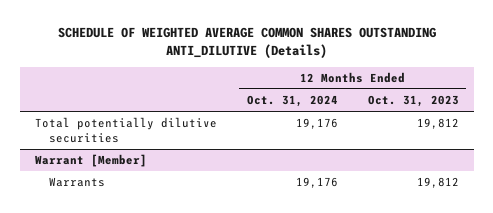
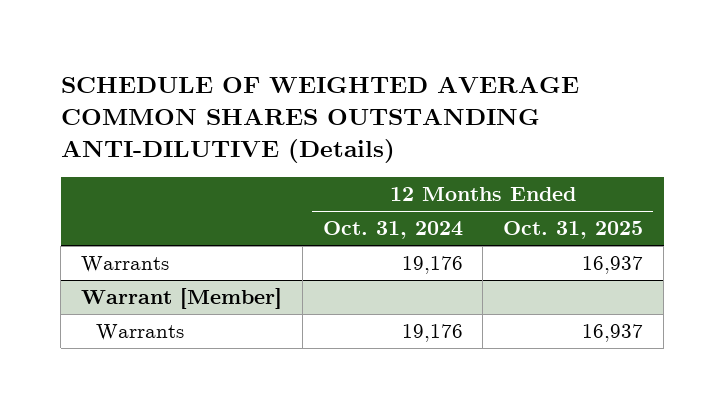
- SCHEDULE OF WEIGHTED AVERAGE COMMON SHARES OUTSTANDING ANTI_DILUTIVE (Details)
+ SCHEDULE OF WEIGHTED AVERAGE COMMON SHARES OUTSTANDING ANTI-DILUTIVE (Details)
- | 12 Months Ended Oct. 31, 2024 | 12 Months Ended Oct. 31, 2023
+ | 12 Months Ended Oct. 31, 2024 | 12 Months Ended Oct. 31, 2025
- Total potentially dilutive securities | 19,176 | 19,812
+ Warrants | 19,176 | 16,937

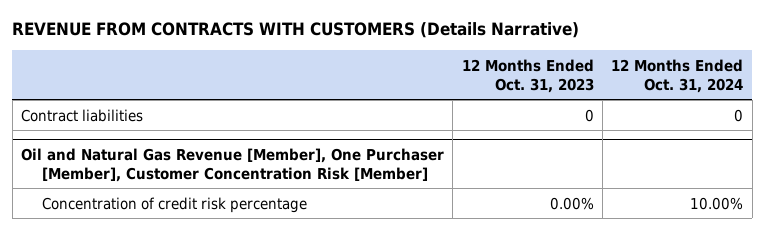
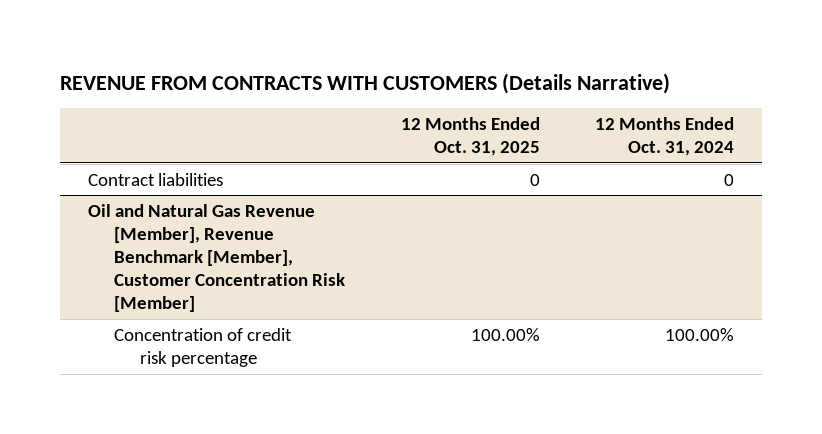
- | 12 Months Ended Oct. 31, 2023 | 12 Months Ended Oct. 31, 2024
+ | 12 Months Ended Oct. 31, 2025 | 12 Months Ended Oct. 31, 2024
- Oil and Natural Gas Revenue [Member], One Purchaser [Member], Customer Concentration Risk [Member]
- Concentration of credit risk percentage | 0.00% | 10.00%
+ Oil and Natural Gas Revenue [Member], Revenue Benchmark [Member], Customer Concentration Risk [Member]
+ Concentration of credit risk percentage | 100.00% | 100.00%

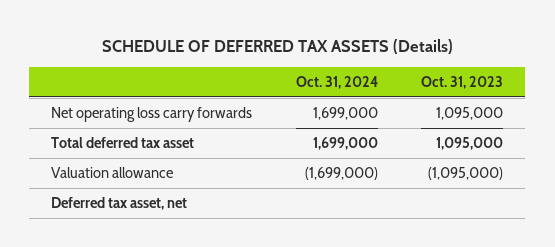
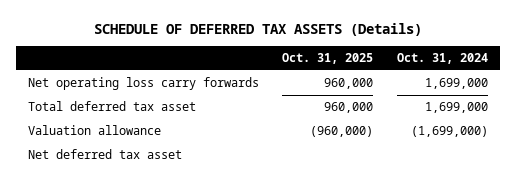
- | Oct. 31, 2024 | Oct. 31, 2023
+ | Oct. 31, 2025 | Oct. 31, 2024
- Deferred tax asset, net
+ Net deferred tax asset

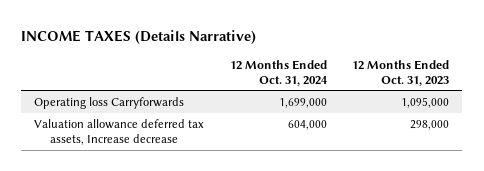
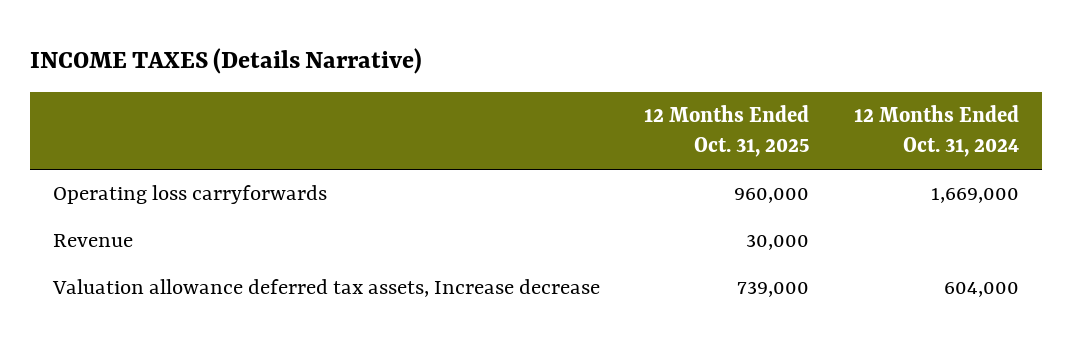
- | 12 Months Ended Oct. 31, 2024 | 12 Months Ended Oct. 31, 2023
+ | 12 Months Ended Oct. 31, 2025 | 12 Months Ended Oct. 31, 2024
- Operating loss Carryforwards | 1,699,000 | 1,095,000
+ Operating loss carryforwards | 960,000 | 1,669,000
+ Revenue | 30,000 |

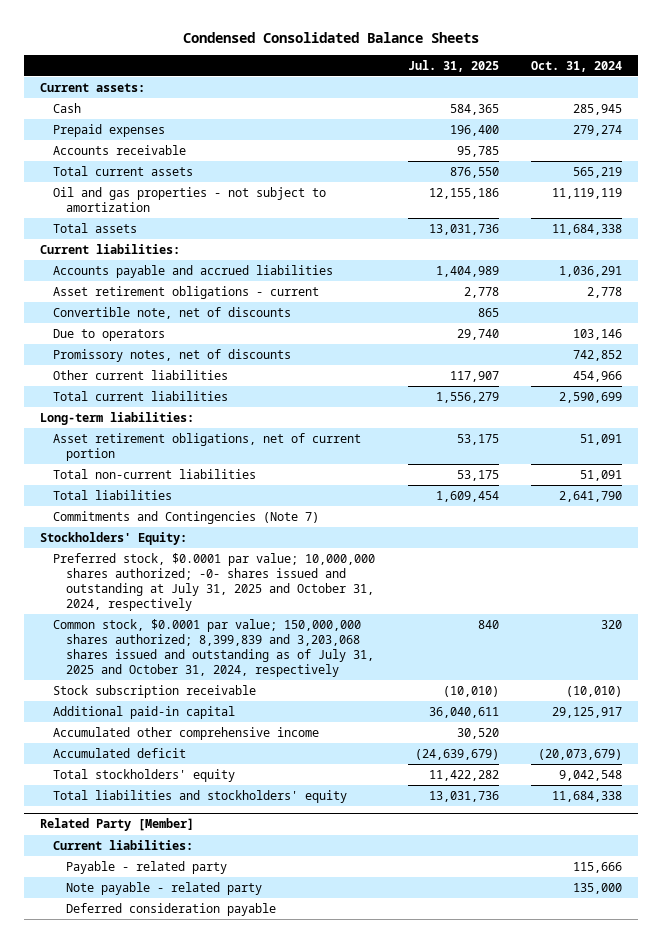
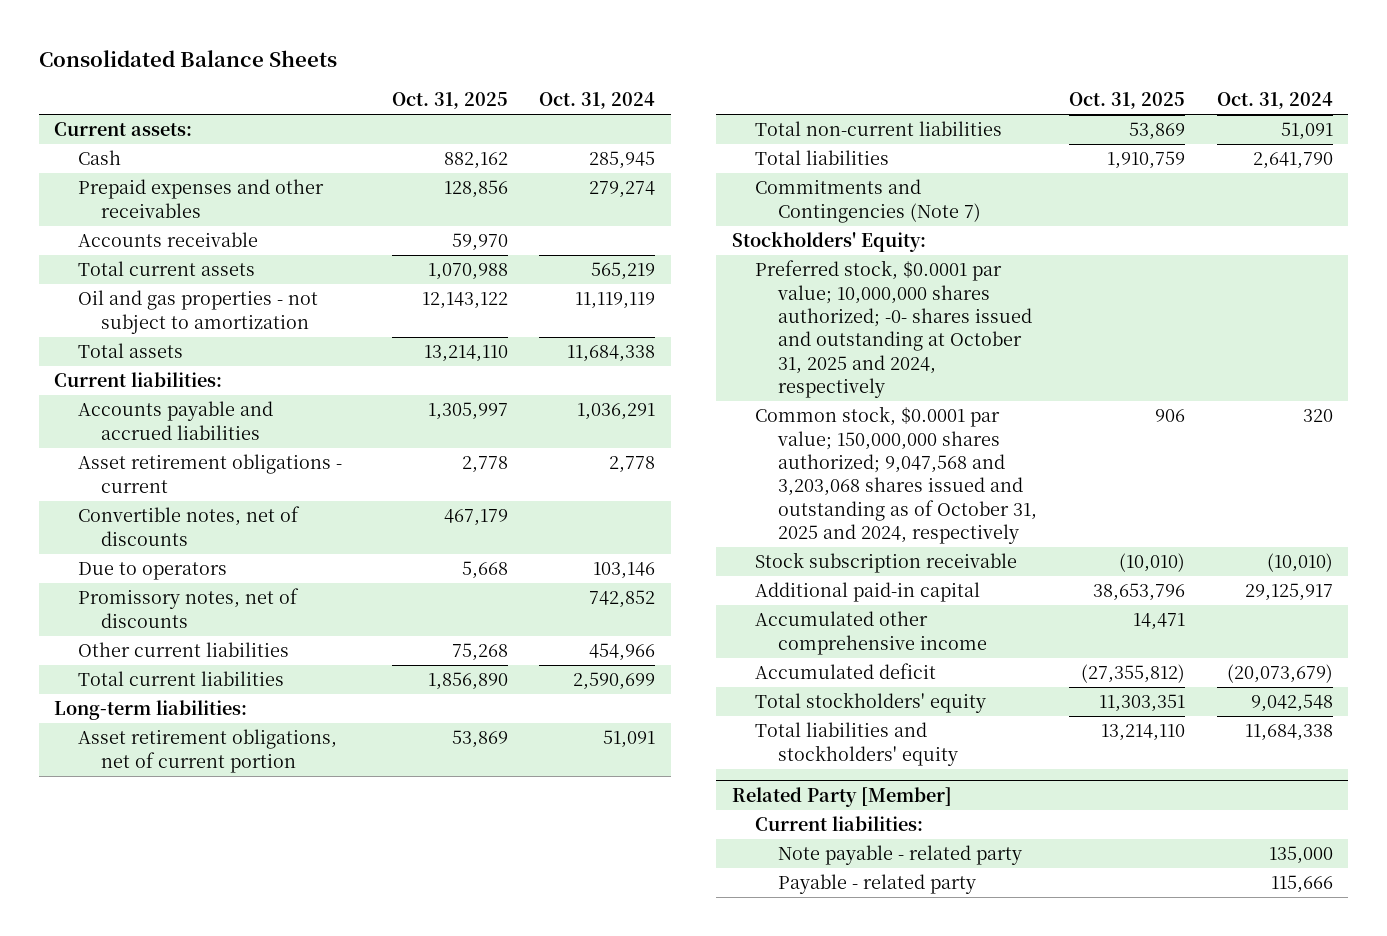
- Condensed Consolidated Balance Sheets
+ Consolidated Balance Sheets
- | Jul. 31, 2025 | Oct. 31, 2024
+ | Oct. 31, 2025 | Oct. 31, 2024
- Prepaid expenses | 196,400 | 279,274
+ Prepaid expenses and other receivables | 128,856 | 279,274
- Convertible note, net of discounts | 865 |
+ Convertible notes, net of discounts | 467,179 |
- Preferred stock, $0.0001 par value; 10,000,000 shares authorized; -0- shares issued and outstanding at July 31, 2025 and October 31, 2024, respectively
- Common stock, $0.0001 par value; 150,000,000 shares authorized; 8,399,839 and 3,203,068 shares issued and outstanding as of July 31, 2025 and October 31, 2024, respectively | 840 | 320
+ Preferred stock, $0.0001 par value; 10,000,000 shares authorized; -0- shares issued and outstanding at October 31, 2025 and 2024, respectively
+ Common stock, $0.0001 par value; 150,000,000 shares authorized; 9,047,568 and 3,203,068 shares issued and outstanding as of October 31, 2025 and 2024, respectively | 906 | 320
@ Related Party [Member]
- Deferred consideration payable
moved down: Payable - related party | | 115,666

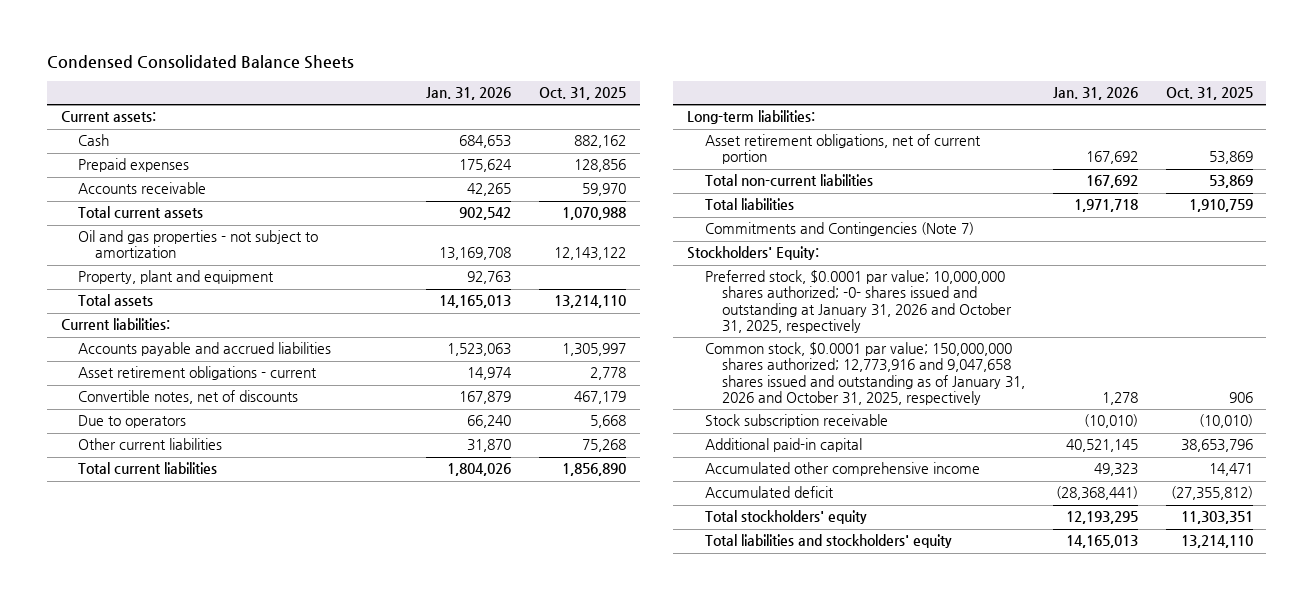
- Consolidated Balance Sheets
+ Condensed Consolidated Balance Sheets
- | Oct. 31, 2025 | Oct. 31, 2024
+ | Jan. 31, 2026 | Oct. 31, 2025
- Prepaid expenses and other receivables | 128,856 | 279,274
+ Prepaid expenses | 175,624 | 128,856
+ Property, plant and equipment | 92,763 |
- Promissory notes, net of discounts | | 742,852
- Preferred stock, $0.0001 par value; 10,000,000 shares authorized; -0- shares issued and outstanding at October 31, 2025 and 2024, respectively
- Common stock, $0.0001 par value; 150,000,000 shares authorized; 9,047,568 and 3,203,068 shares issued and outstanding as of October 31, 2025 and 2024, respectively | 906 | 320
+ Preferred stock, $0.0001 par value; 10,000,000 shares authorized; -0- shares issued and outstanding at January 31, 2026 and October 31, 2025, respectively
+ Common stock, $0.0001 par value; 150,000,000 shares authorized; 12,773,916 and 9,047,658 shares issued and outstanding as of January 31, 2026 and October 31, 2025, respectively | 1,278 | 906
- Related Party [Member]
- Current liabilities:
- Note payable - related party | | 135,000
- Payable - related party | | 115,666

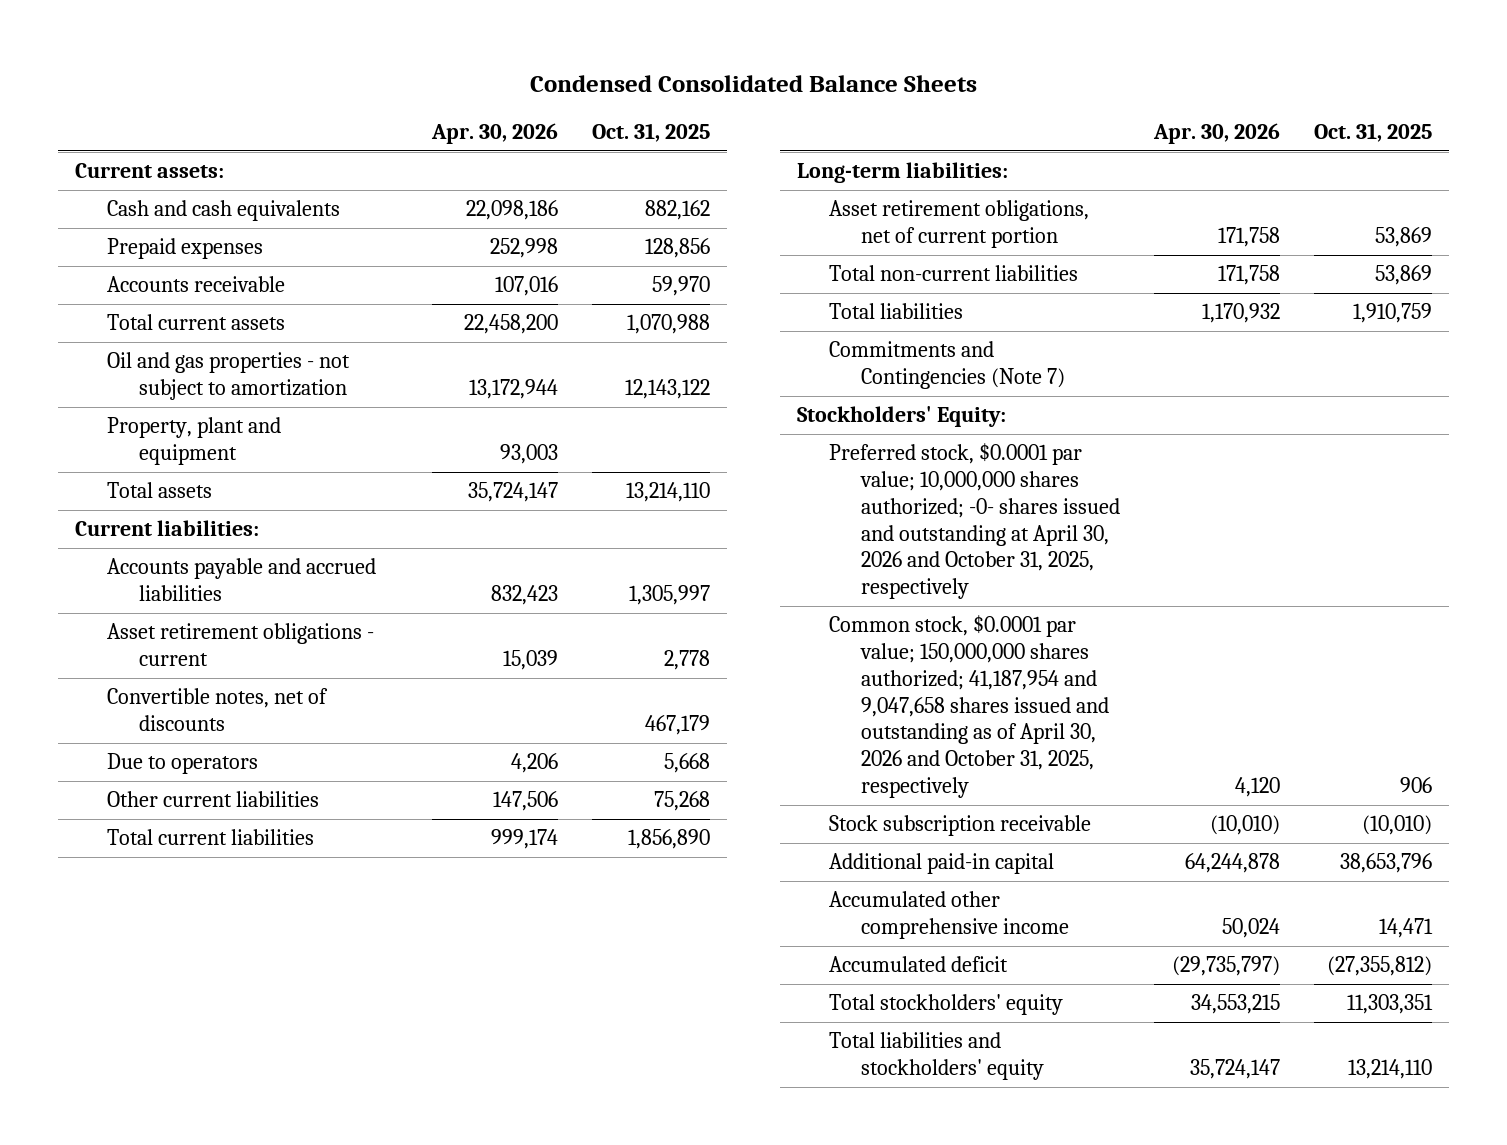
- | Jan. 31, 2026 | Oct. 31, 2025
+ | Apr. 30, 2026 | Oct. 31, 2025
- Cash | 684,653 | 882,162
+ Cash and cash equivalents | 22,098,186 | 882,162
- Preferred stock, $0.0001 par value; 10,000,000 shares authorized; -0- shares issued and outstanding at January 31, 2026 and October 31, 2025, respectively
- Common stock, $0.0001 par value; 150,000,000 shares authorized; 12,773,916 and 9,047,658 shares issued and outstanding as of January 31, 2026 and October 31, 2025, respectively | 1,278 | 906
+ Preferred stock, $0.0001 par value; 10,000,000 shares authorized; -0- shares issued and outstanding at April 30, 2026 and October 31, 2025, respectively
+ Common stock, $0.0001 par value; 150,000,000 shares authorized; 41,187,954 and 9,047,658 shares issued and outstanding as of April 30, 2026 and October 31, 2025, respectively | 4,120 | 906

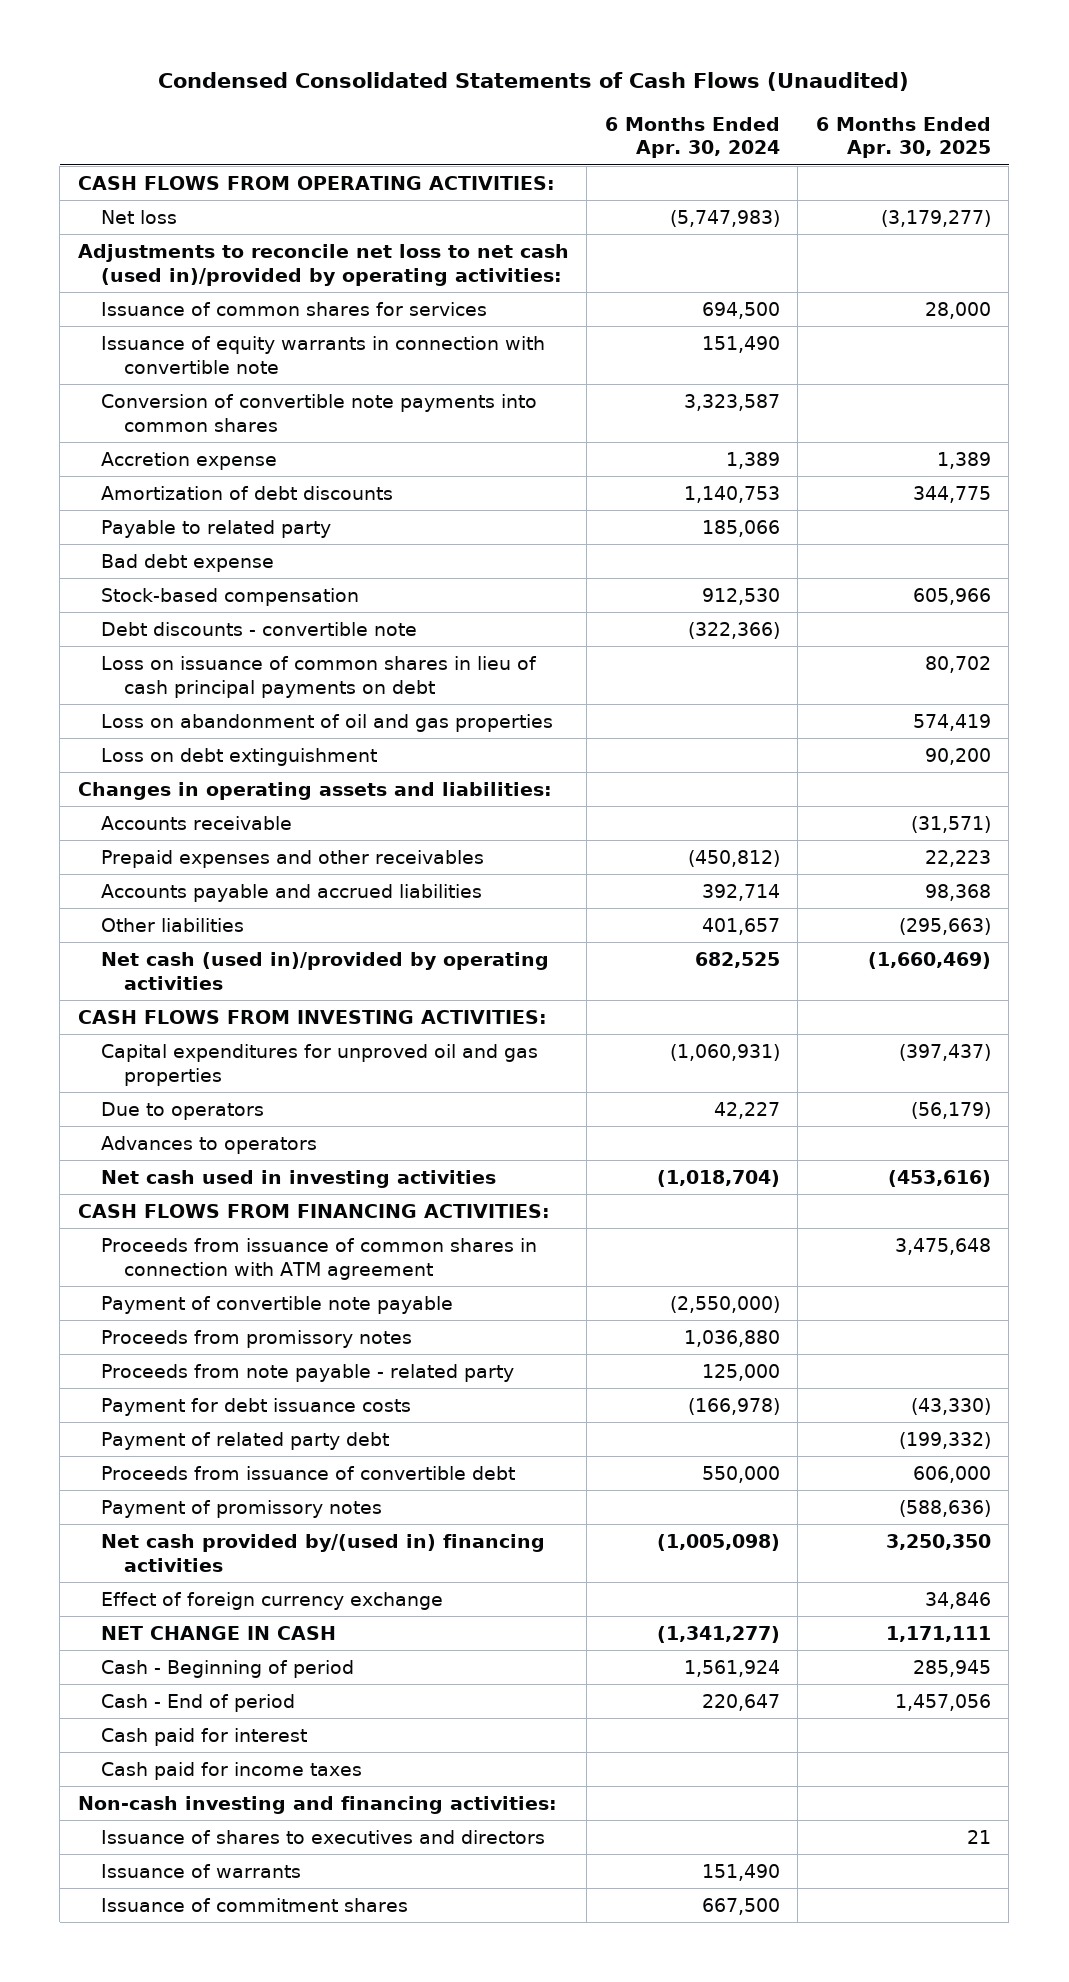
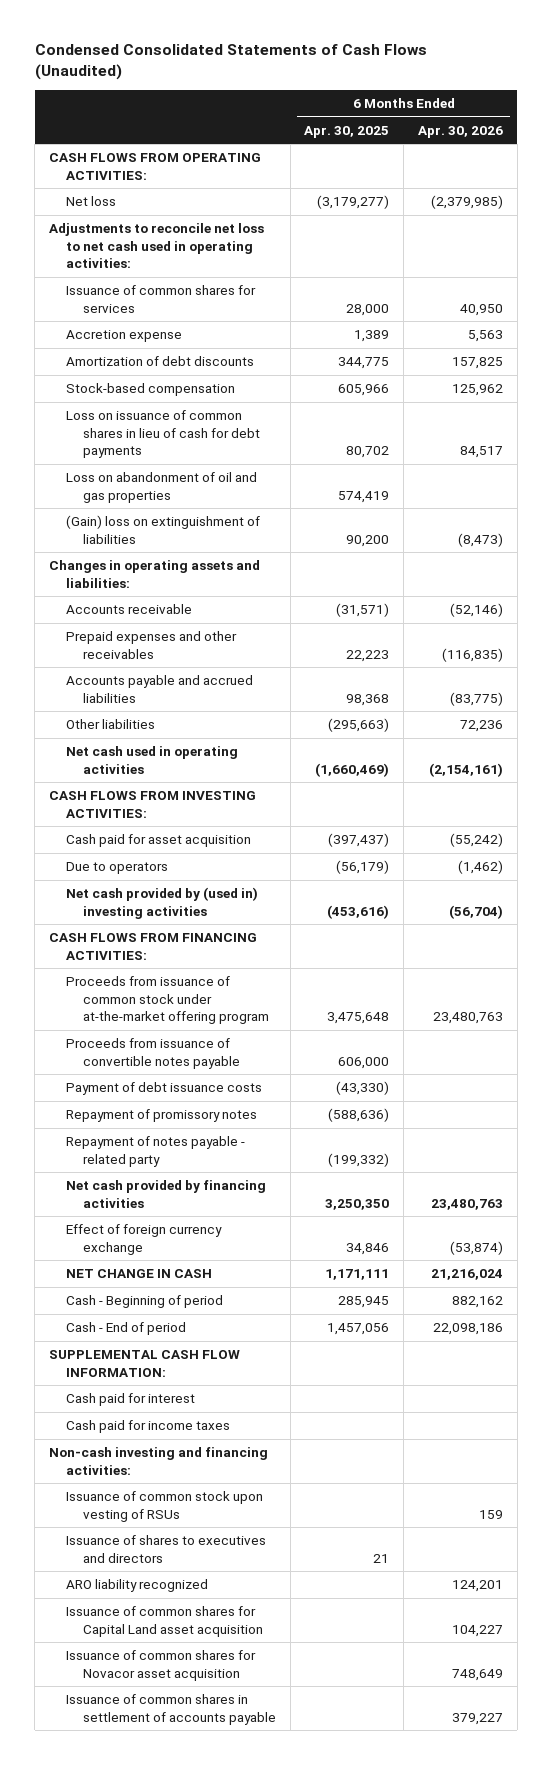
- | 6 Months Ended Apr. 30, 2024 | 6 Months Ended Apr. 30, 2025
+ | 6 Months Ended Apr. 30, 2025 | 6 Months Ended Apr. 30, 2026
- Adjustments to reconcile net loss to net cash (used in)/provided by operating activities:
+ Adjustments to reconcile net loss to net cash used in operating activities:
- Issuance of equity warrants in connection with convertible note | 151,490 |
- Conversion of convertible note payments into common shares | 3,323,587 |
- Payable to related party | 185,066 |
- Bad debt expense
- Debt discounts - convertible note | (322,366) |
- Loss on issuance of common shares in lieu of cash principal payments on debt | | 80,702
+ Loss on issuance of common shares in lieu of cash for debt payments | 80,702 | 84,517
- Loss on debt extinguishment | | 90,200
+ (Gain) loss on extinguishment of liabilities | 90,200 | (8,473)
- Net cash (used in)/provided by operating activities | 682,525 | (1,660,469)
+ Net cash used in operating activities | (1,660,469) | (2,154,161)
- Capital expenditures for unproved oil and gas properties | (1,060,931) | (397,437)
+ Cash paid for asset acquisition | (397,437) | (55,242)
- Advances to operators
- Net cash used in investing activities | (1,018,704) | (453,616)
+ Net cash provided by (used in) investing activities | (453,616) | (56,704)
- Proceeds from issuance of common shares in connection with ATM agreement | | 3,475,648
- Payment of convertible note payable | (2,550,000) |
- Proceeds from promissory notes | 1,036,880 |
- Proceeds from note payable - related party | 125,000 |
- Payment for debt issuance costs | (166,978) | (43,330)
- Payment of related party debt | | (199,332)
- Proceeds from issuance of convertible debt | 550,000 | 606,000
- Payment of promissory notes | | (588,636)
- Net cash provided by/(used in) financing activities | (1,005,098) | 3,250,350
+ Proceeds from issuance of common stock under at-the-market offering program | 3,475,648 | 23,480,763
+ Proceeds from issuance of convertible notes payable | 606,000 |
+ Payment of debt issuance costs | (43,330) |
+ Repayment of promissory notes | (588,636) |
+ Repayment of notes payable - related party | (199,332) |
+ Net cash provided by financing activities | 3,250,350 | 23,480,763
+ SUPPLEMENTAL CASH FLOW INFORMATION:
+ Issuance of common stock upon vesting of RSUs | | 159
- Issuance of warrants | 151,490 |
- Issuance of commitment shares | 667,500 |
+ ARO liability recognized | | 124,201
+ Issuance of common shares for Capital Land asset acquisition | | 104,227
+ Issuance of common shares for Novacor asset acquisition | | 748,649
+ Issuance of common shares in settlement of accounts payable | | 379,227

